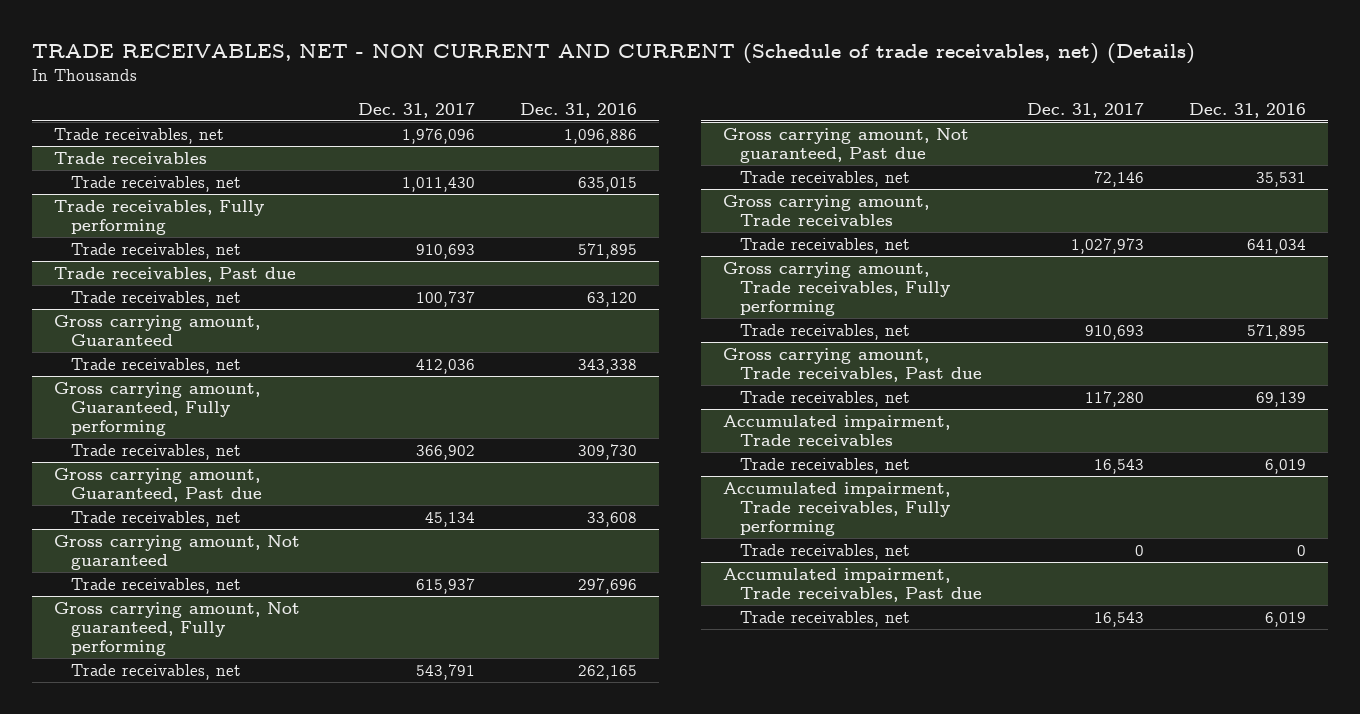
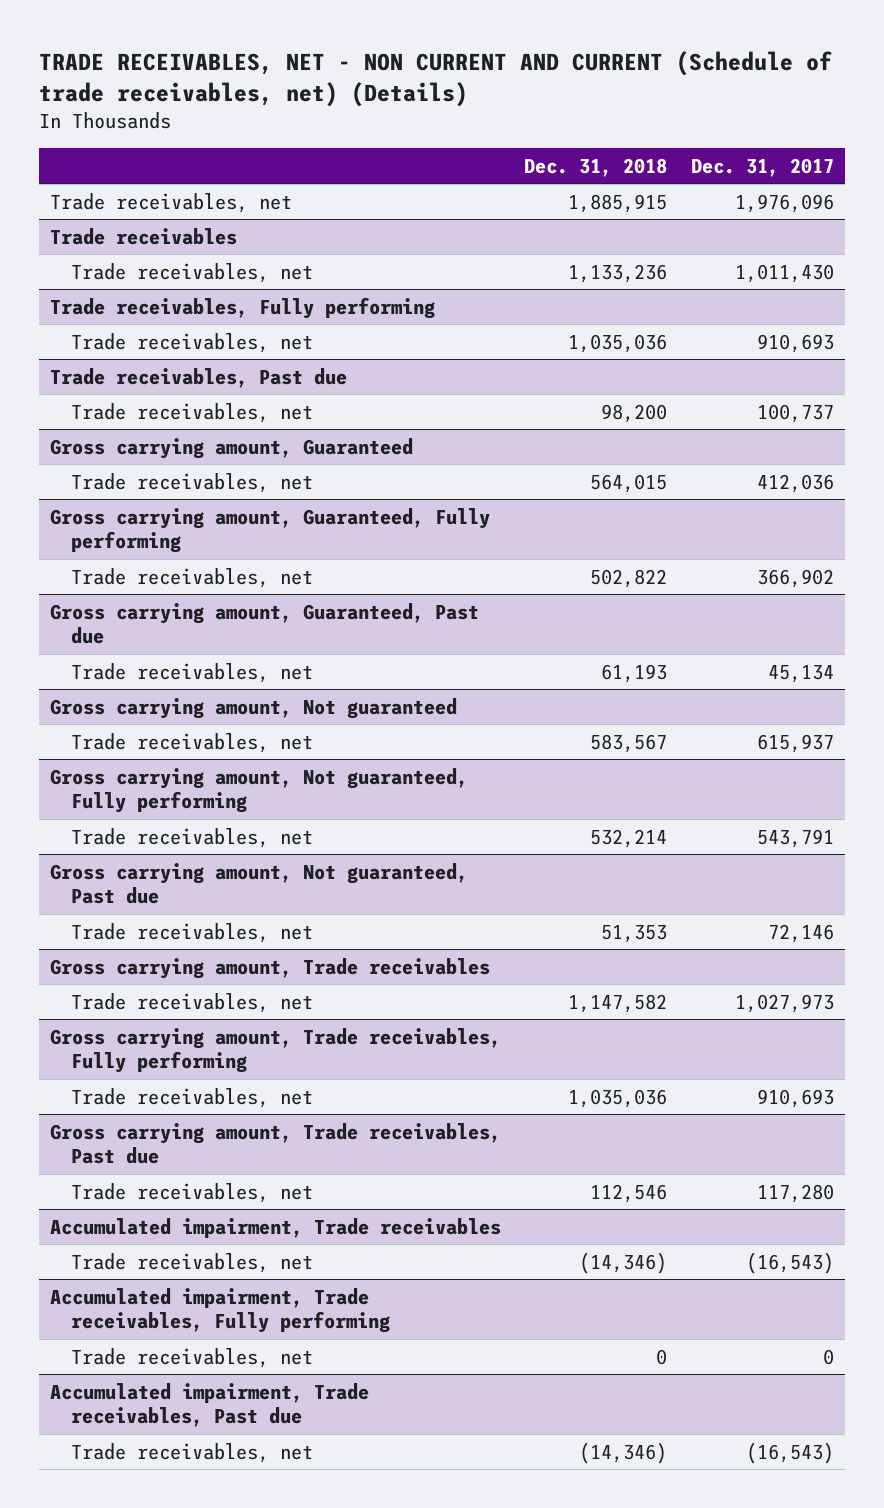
- | Dec. 31, 2017 | Dec. 31, 2016
+ | Dec. 31, 2018 | Dec. 31, 2017
@ Accumulated impairment, Trade receivables
- Trade receivables, net | 16,543 | 6,019
+ Trade receivables, net | (14,346) | (16,543)
@ Accumulated impairment, Trade receivables, Past due
- Trade receivables, net | 16,543 | 6,019
+ Trade receivables, net | (14,346) | (16,543)

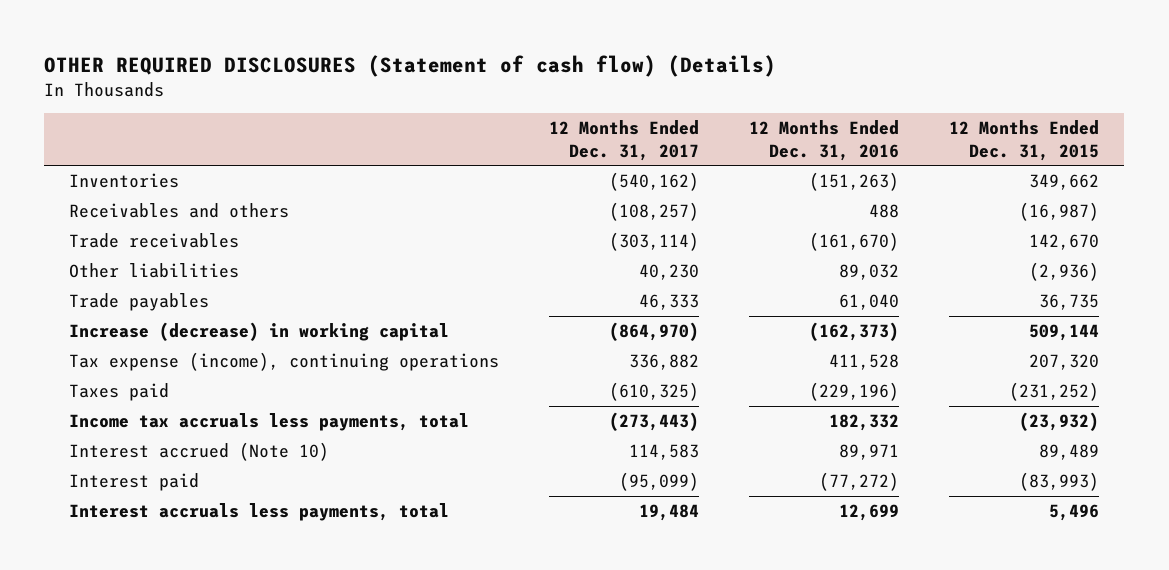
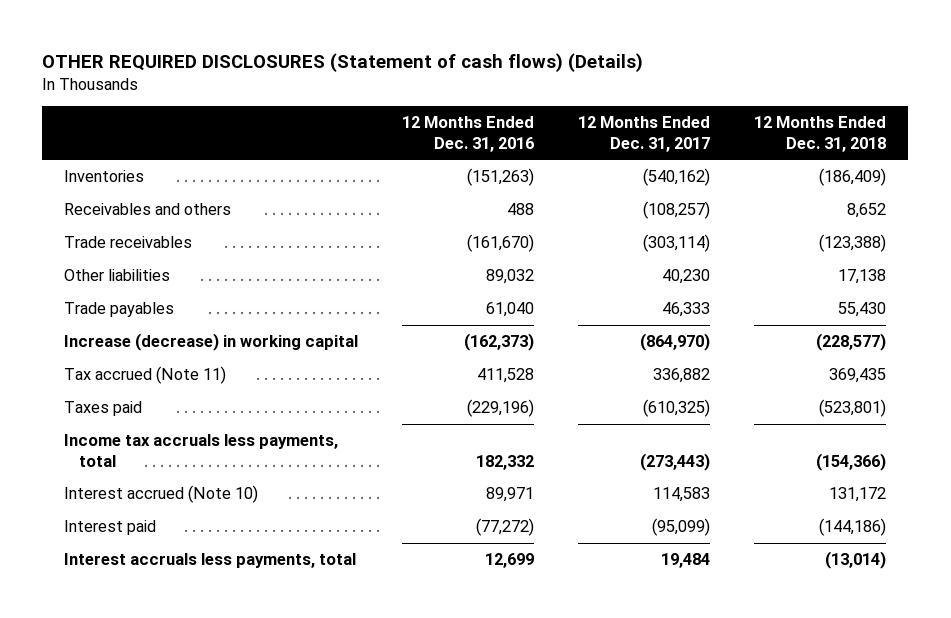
- OTHER REQUIRED DISCLOSURES (Statement of cash flow) (Details)
+ OTHER REQUIRED DISCLOSURES (Statement of cash flows) (Details)
- | 12 Months Ended Dec. 31, 2017 | 12 Months Ended Dec. 31, 2016 | 12 Months Ended Dec. 31, 2015
+ | 12 Months Ended Dec. 31, 2016 | 12 Months Ended Dec. 31, 2017 | 12 Months Ended Dec. 31, 2018
- Tax expense (income), continuing operations | 336,882 | 411,528 | 207,320
+ Tax accrued (Note 11) | 411,528 | 336,882 | 369,435

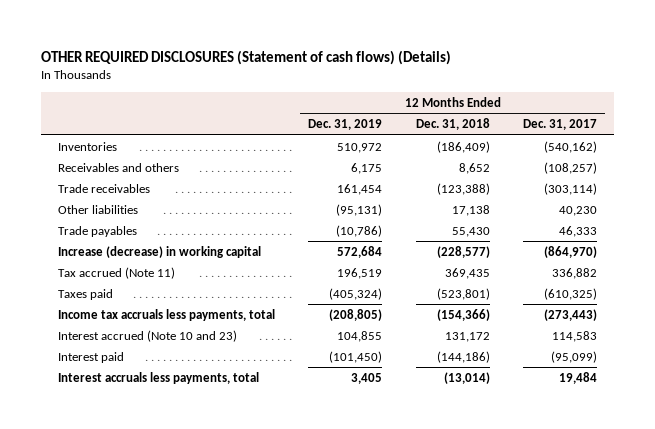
- | 12 Months Ended Dec. 31, 2016 | 12 Months Ended Dec. 31, 2017 | 12 Months Ended Dec. 31, 2018
+ | 12 Months Ended Dec. 31, 2019 | 12 Months Ended Dec. 31, 2018 | 12 Months Ended Dec. 31, 2017
- Interest accrued (Note 10) | 89,971 | 114,583 | 131,172
+ Interest accrued (Note 10 and 23) | 104,855 | 131,172 | 114,583

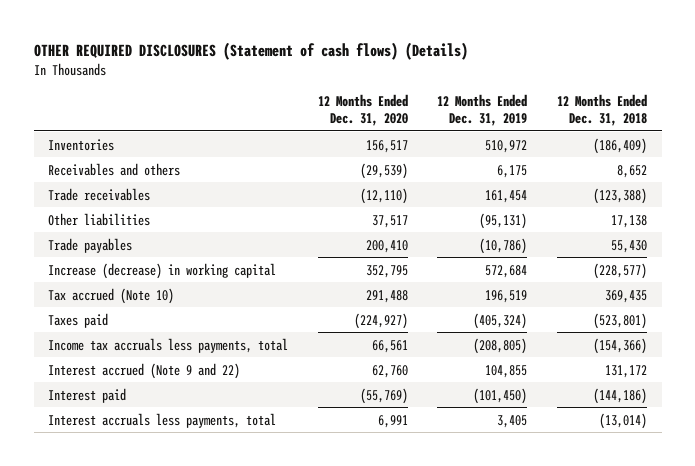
- | 12 Months Ended Dec. 31, 2019 | 12 Months Ended Dec. 31, 2018 | 12 Months Ended Dec. 31, 2017
+ | 12 Months Ended Dec. 31, 2020 | 12 Months Ended Dec. 31, 2019 | 12 Months Ended Dec. 31, 2018
- Tax accrued (Note 11) | 196,519 | 369,435 | 336,882
+ Tax accrued (Note 10) | 291,488 | 196,519 | 369,435
- Interest accrued (Note 10 and 23) | 104,855 | 131,172 | 114,583
+ Interest accrued (Note 9 and 22) | 62,760 | 104,855 | 131,172

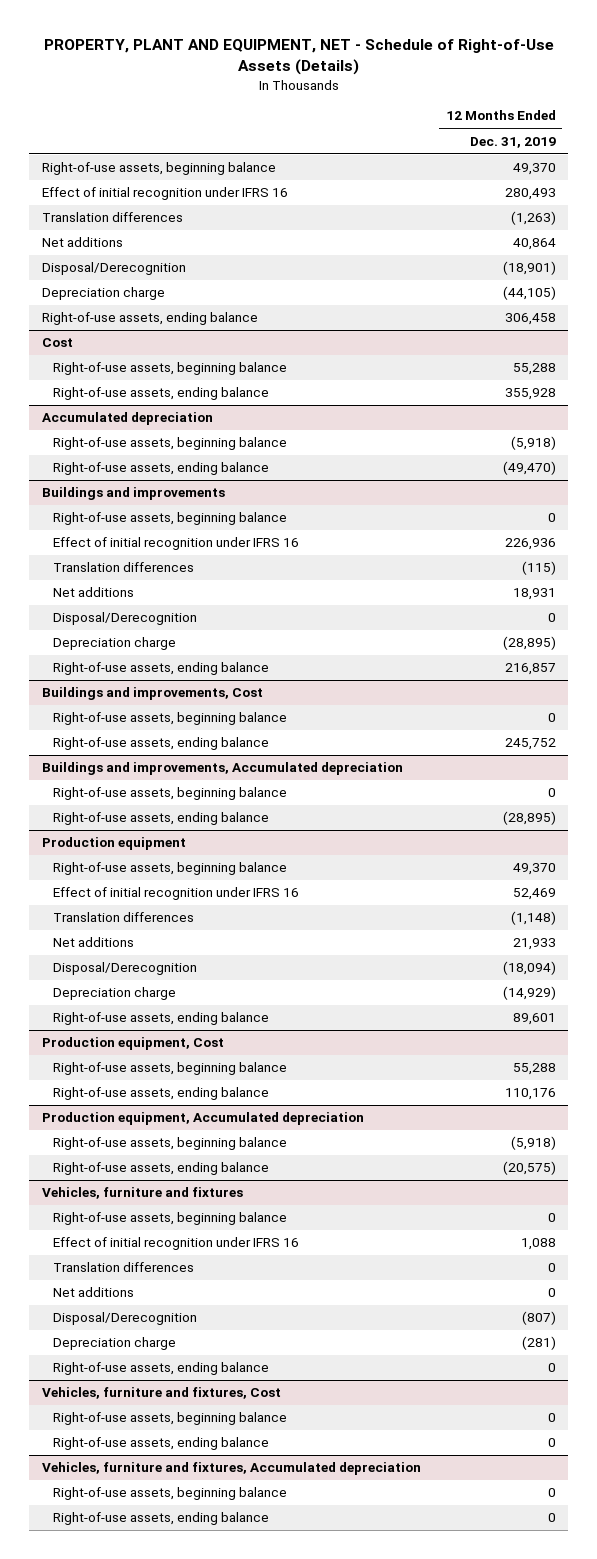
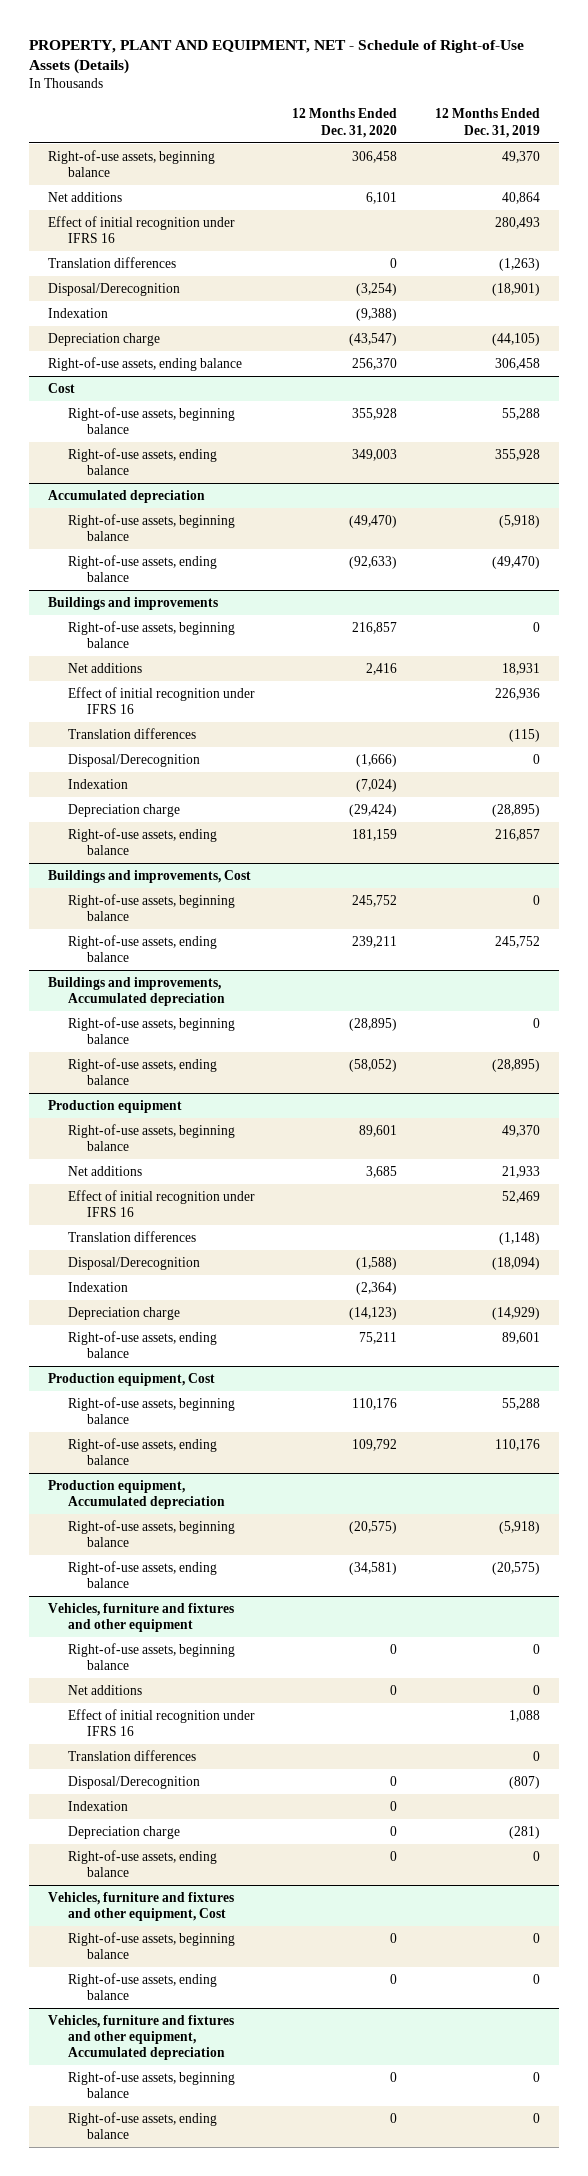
- | 12 Months Ended Dec. 31, 2019
+ | 12 Months Ended Dec. 31, 2020 | 12 Months Ended Dec. 31, 2019
moved up: Net additions | 6,101 | 40,864
+ Indexation | (9,388) |
@ Buildings and improvements
moved up: Net additions | 2,416 | 18,931
+ Indexation | (7,024) |
@ Production equipment
moved up: Net additions | 3,685 | 21,933
+ Indexation | (2,364) |
- Vehicles, furniture and fixtures
+ Vehicles, furniture and fixtures and other equipment
+ Net additions | 0 | 0
- Net additions | 0
+ Indexation | 0 |
- Vehicles, furniture and fixtures, Cost
+ Vehicles, furniture and fixtures and other equipment, Cost
- Vehicles, furniture and fixtures, Accumulated depreciation
+ Vehicles, furniture and fixtures and other equipment, Accumulated depreciation

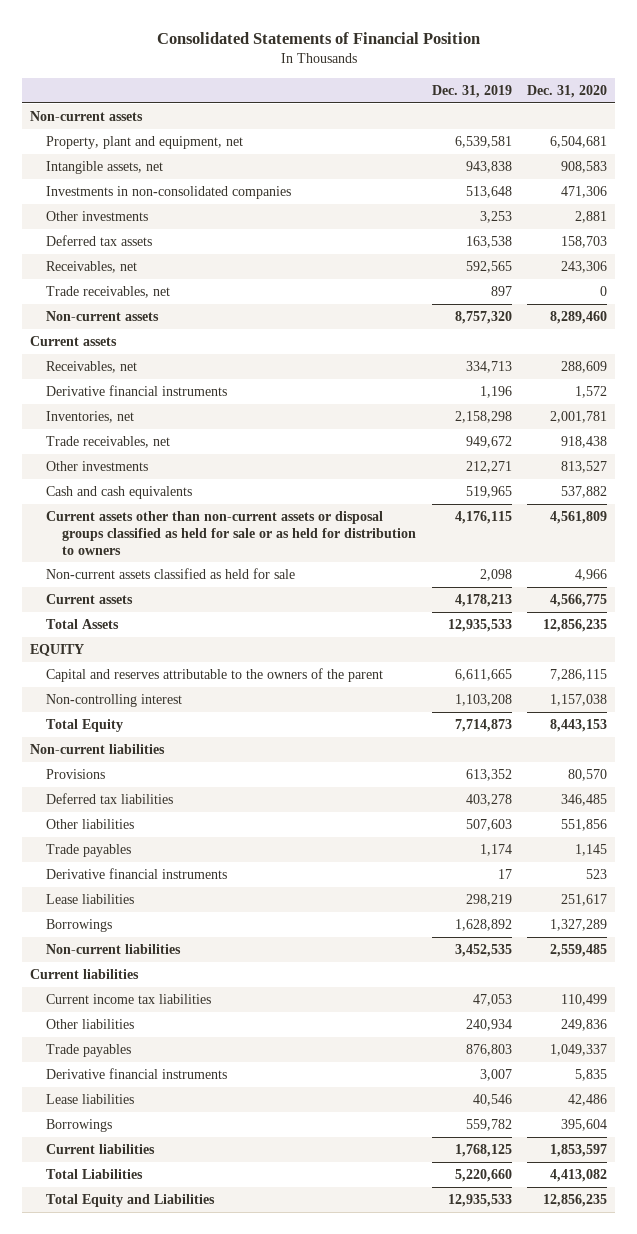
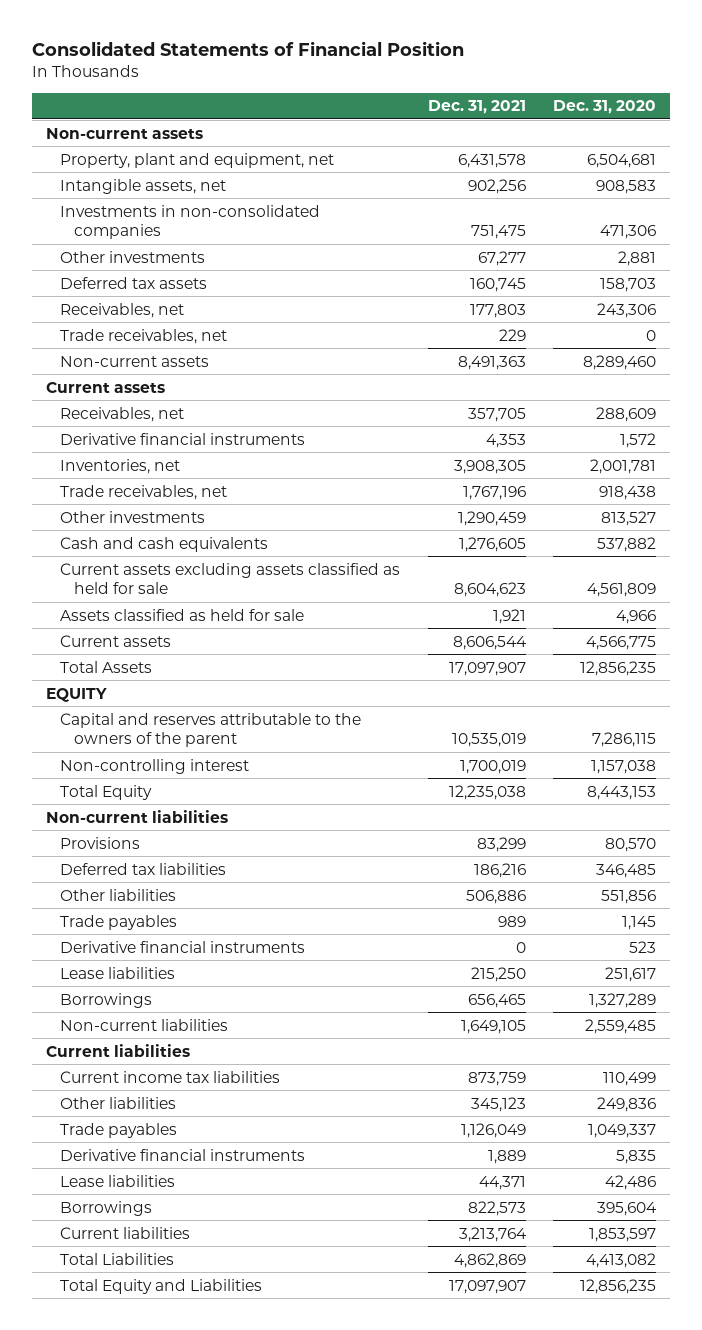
- | Dec. 31, 2019 | Dec. 31, 2020
+ | Dec. 31, 2021 | Dec. 31, 2020
- Current assets other than non-current assets or disposal groups classified as held for sale or as held for distribution to owners | 4,176,115 | 4,561,809
- Non-current assets classified as held for sale | 2,098 | 4,966
+ Current assets excluding assets classified as held for sale | 8,604,623 | 4,561,809
+ Assets classified as held for sale | 1,921 | 4,966

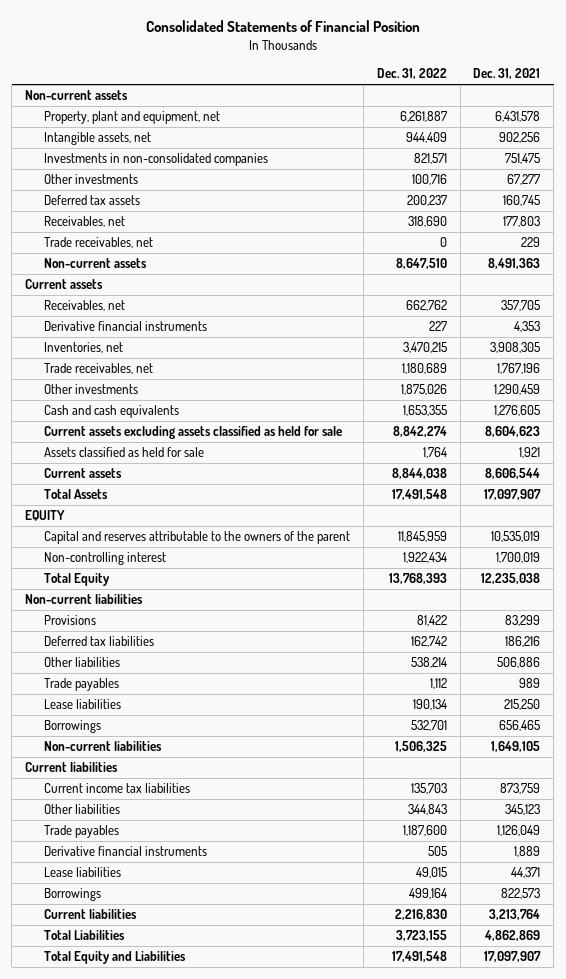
- | Dec. 31, 2021 | Dec. 31, 2020
+ | Dec. 31, 2022 | Dec. 31, 2021
- Derivative financial instruments | 0 | 523

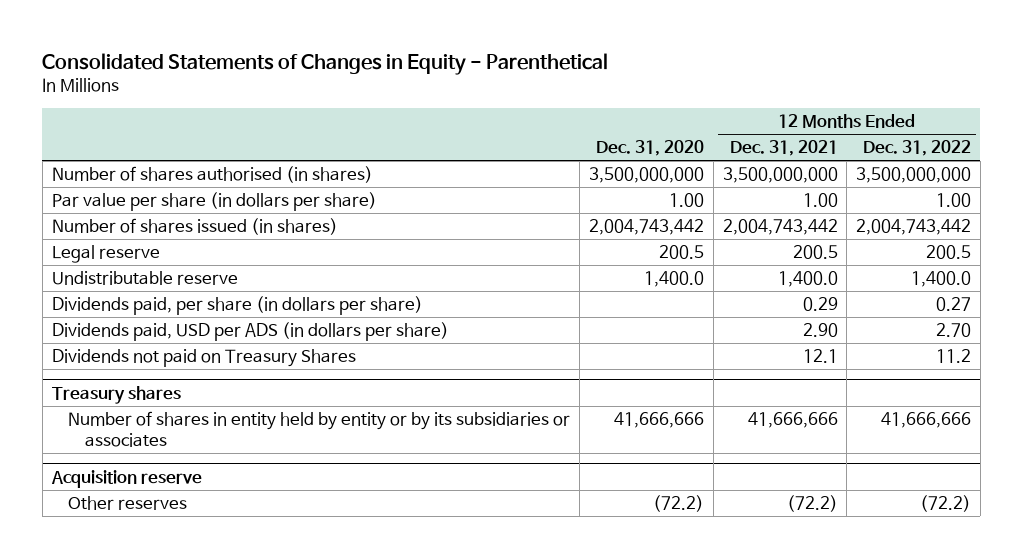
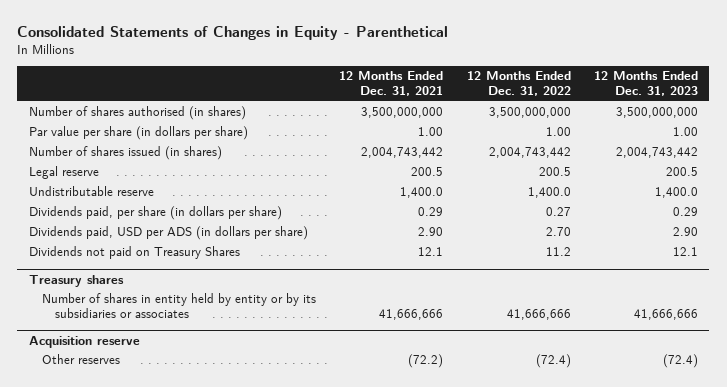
- | Dec. 31, 2020 | 12 Months Ended Dec. 31, 2021 | 12 Months Ended Dec. 31, 2022
+ | 12 Months Ended Dec. 31, 2021 | 12 Months Ended Dec. 31, 2022 | 12 Months Ended Dec. 31, 2023
@ Acquisition reserve
- Other reserves | (72.2) | (72.2) | (72.2)
+ Other reserves | (72.2) | (72.4) | (72.4)

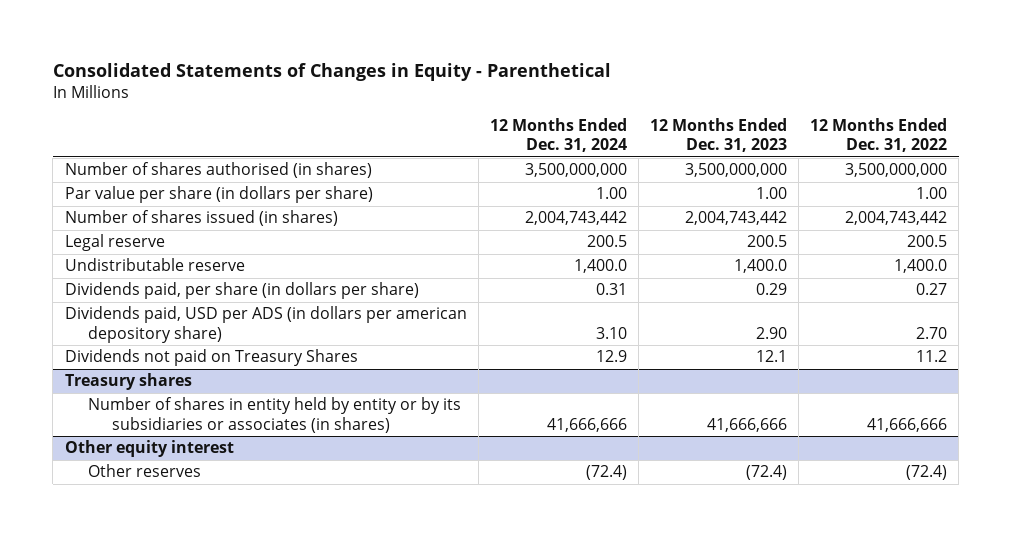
- | 12 Months Ended Dec. 31, 2021 | 12 Months Ended Dec. 31, 2022 | 12 Months Ended Dec. 31, 2023
+ | 12 Months Ended Dec. 31, 2024 | 12 Months Ended Dec. 31, 2023 | 12 Months Ended Dec. 31, 2022
- Dividends paid, USD per ADS (in dollars per share) | 2.90 | 2.70 | 2.90
+ Dividends paid, USD per ADS (in dollars per american depository share) | 3.10 | 2.90 | 2.70
@ Treasury shares
- Number of shares in entity held by entity or by its subsidiaries or associates | 41,666,666 | 41,666,666 | 41,666,666
- Acquisition reserve
@ Treasury shares
+ Number of shares in entity held by entity or by its subsidiaries or associates (in shares) | 41,666,666 | 41,666,666 | 41,666,666
+ Other equity interest

